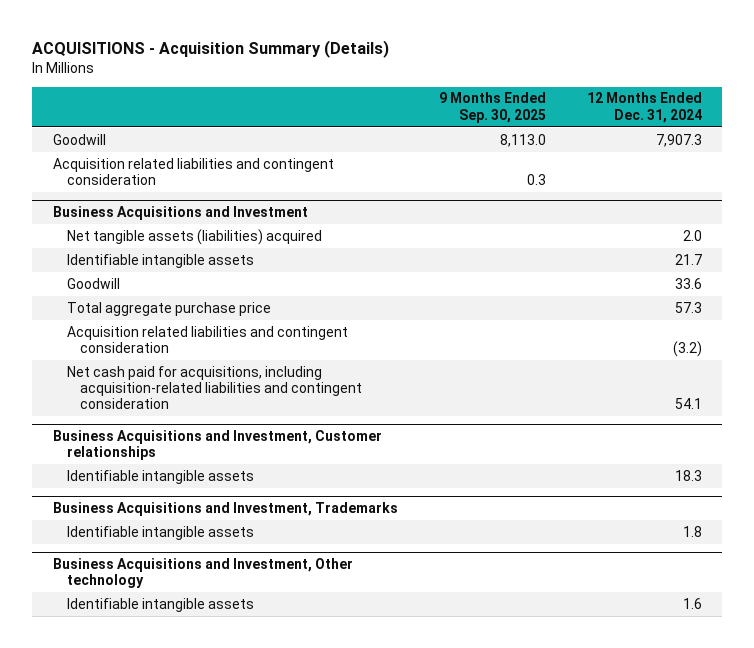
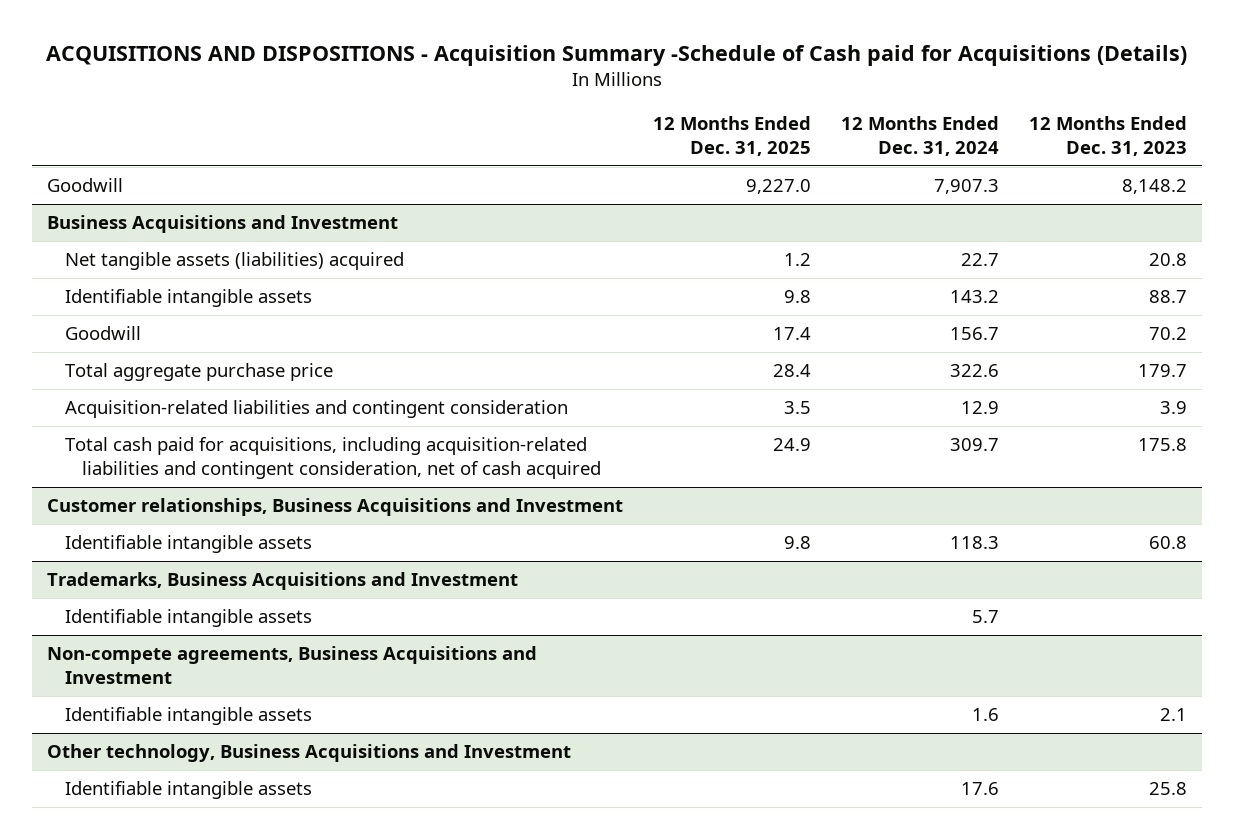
- ACQUISITIONS - Acquisition Summary (Details)
+ ACQUISITIONS AND DISPOSITIONS - Acquisition Summary -Schedule of Cash paid for Acquisitions (Details)
- | 9 Months Ended Sep. 30, 2025 | 12 Months Ended Dec. 31, 2024
+ | 12 Months Ended Dec. 31, 2025 | 12 Months Ended Dec. 31, 2024 | 12 Months Ended Dec. 31, 2023
- Acquisition related liabilities and contingent consideration | 0.3 |
@ Business Acquisitions and Investment
- Net tangible assets (liabilities) acquired | | 2.0
- Identifiable intangible assets | | 21.7
- Goodwill | | 33.6
- Total aggregate purchase price | | 57.3
- Acquisition related liabilities and contingent consideration | | (3.2)
- Net cash paid for acquisitions, including acquisition-related liabilities and contingent consideration | | 54.1
- Business Acquisitions and Investment, Customer relationships
- Identifiable intangible assets | | 18.3
- Business Acquisitions and Investment, Trademarks
- Identifiable intangible assets | | 1.8
- Business Acquisitions and Investment, Other technology
@ Business Acquisitions and Investment
+ Net tangible assets (liabilities) acquired | 1.2 | 22.7 | 20.8
+ Identifiable intangible assets | 9.8 | 143.2 | 88.7
+ Goodwill | 17.4 | 156.7 | 70.2
+ Total aggregate purchase price | 28.4 | 322.6 | 179.7
+ Acquisition-related liabilities and contingent consideration | 3.5 | 12.9 | 3.9
+ Total cash paid for acquisitions, including acquisition-related liabilities and contingent consideration, net of cash acquired | 24.9 | 309.7 | 175.8
+ Customer relationships, Business Acquisitions and Investment
+ Identifiable intangible assets | 9.8 | 118.3 | 60.8
+ Trademarks, Business Acquisitions and Investment
+ Identifiable intangible assets | | 5.7 |
+ Non-compete agreements, Business Acquisitions and Investment
+ Other technology, Business Acquisitions and Investment
+ Identifiable intangible assets | | 17.6 | 25.8

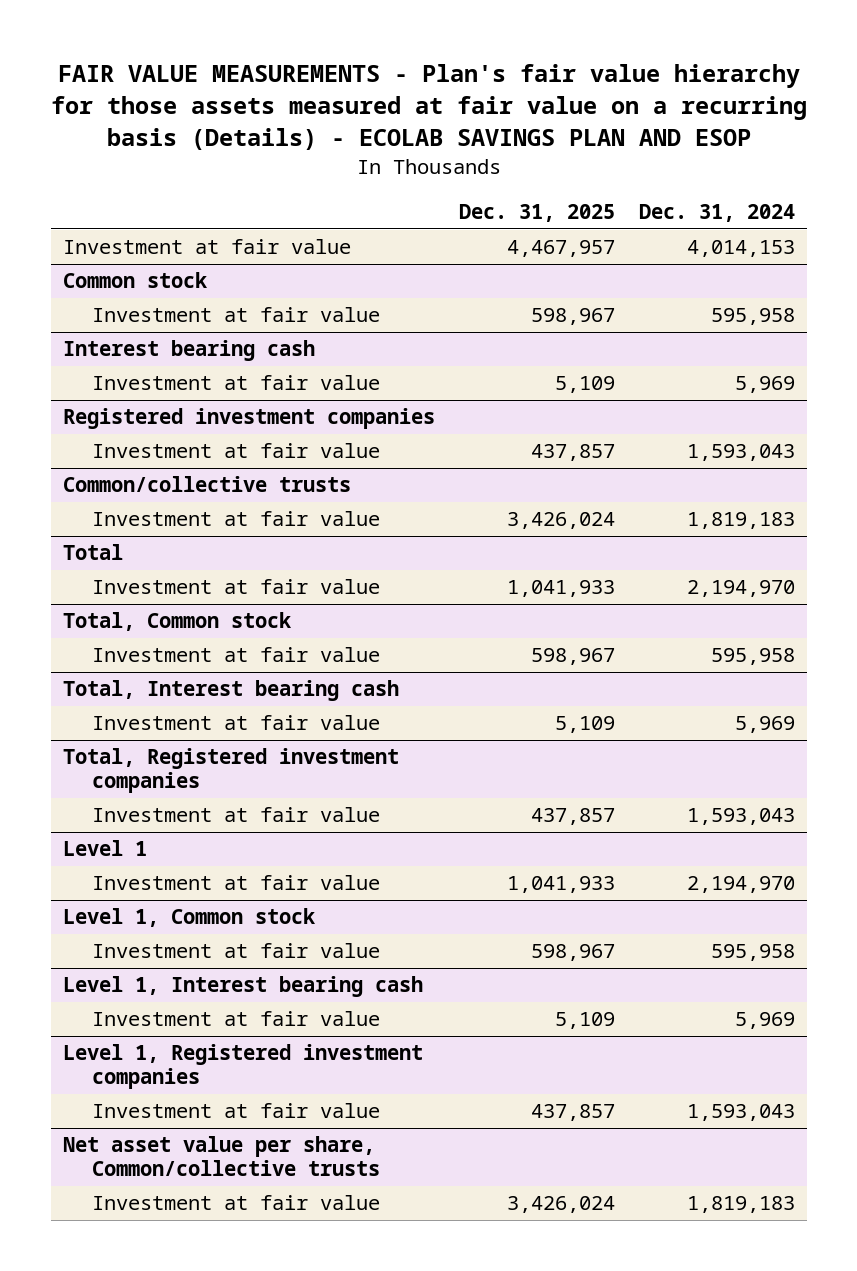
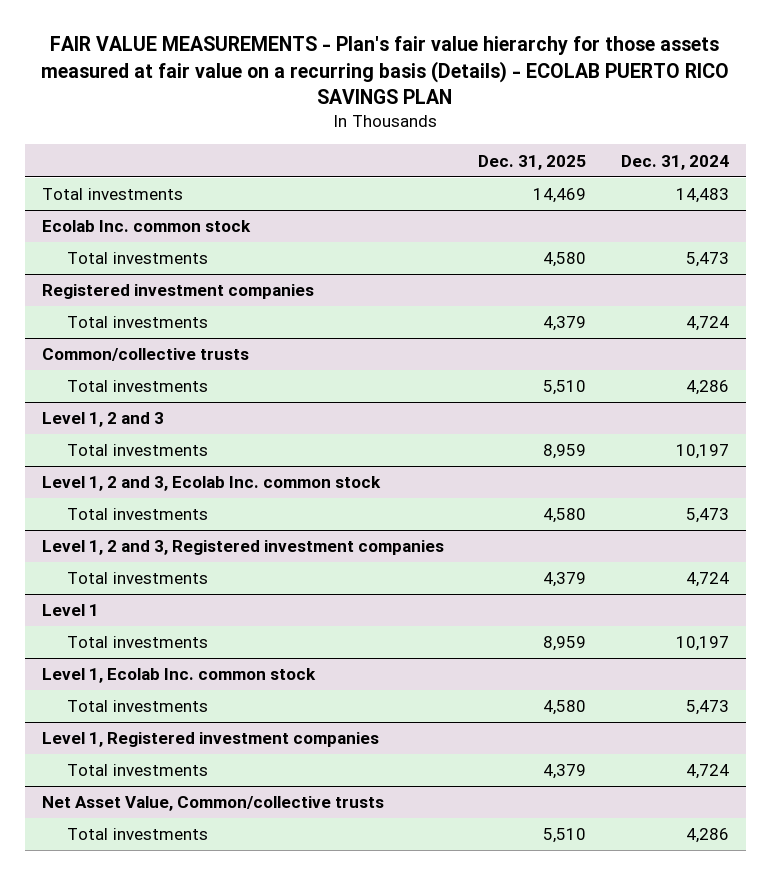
- FAIR VALUE MEASUREMENTS - Plan's fair value hierarchy for those assets measured at fair value on a recurring basis (Details) - ECOLAB SAVINGS PLAN AND ESOP
+ FAIR VALUE MEASUREMENTS - Plan's fair value hierarchy for those assets measured at fair value on a recurring basis (Details) - ECOLAB PUERTO RICO SAVINGS PLAN
- Investment at fair value | 4,467,957 | 4,014,153
- Common stock
- Investment at fair value | 598,967 | 595,958
- Interest bearing cash
- Investment at fair value | 5,109 | 5,969
+ Total investments | 14,469 | 14,483
+ Ecolab Inc. common stock
+ Total investments | 4,580 | 5,473
@ Registered investment companies
- Investment at fair value | 437,857 | 1,593,043
+ Total investments | 4,379 | 4,724
@ Common/collective trusts
- Investment at fair value | 3,426,024 | 1,819,183
- Total
- Investment at fair value | 1,041,933 | 2,194,970
- Total, Common stock
- Investment at fair value | 598,967 | 595,958
- Total, Interest bearing cash
- Investment at fair value | 5,109 | 5,969
- Total, Registered investment companies
- Investment at fair value | 437,857 | 1,593,043
@ Common/collective trusts
+ Total investments | 5,510 | 4,286
+ Level 1, 2 and 3
+ Total investments | 8,959 | 10,197
+ Level 1, 2 and 3, Ecolab Inc. common stock
+ Total investments | 4,580 | 5,473
+ Level 1, 2 and 3, Registered investment companies
+ Total investments | 4,379 | 4,724
@ Level 1
- Investment at fair value | 1,041,933 | 2,194,970
- Level 1, Common stock
- Investment at fair value | 598,967 | 595,958
- Level 1, Interest bearing cash
- Investment at fair value | 5,109 | 5,969
@ Level 1
+ Total investments | 8,959 | 10,197
+ Level 1, Ecolab Inc. common stock
+ Total investments | 4,580 | 5,473
@ Level 1, Registered investment companies
- Investment at fair value | 437,857 | 1,593,043
- Net asset value per share, Common/collective trusts
- Investment at fair value | 3,426,024 | 1,819,183
@ Level 1, Registered investment companies
+ Total investments | 4,379 | 4,724
+ Net Asset Value, Common/collective trusts
+ Total investments | 5,510 | 4,286

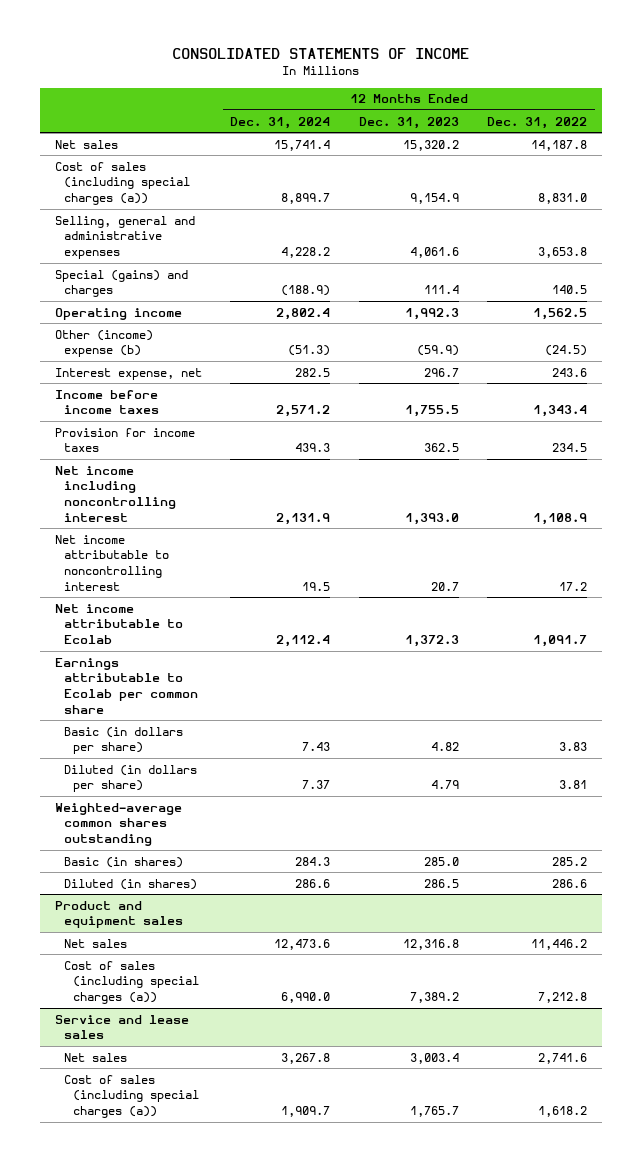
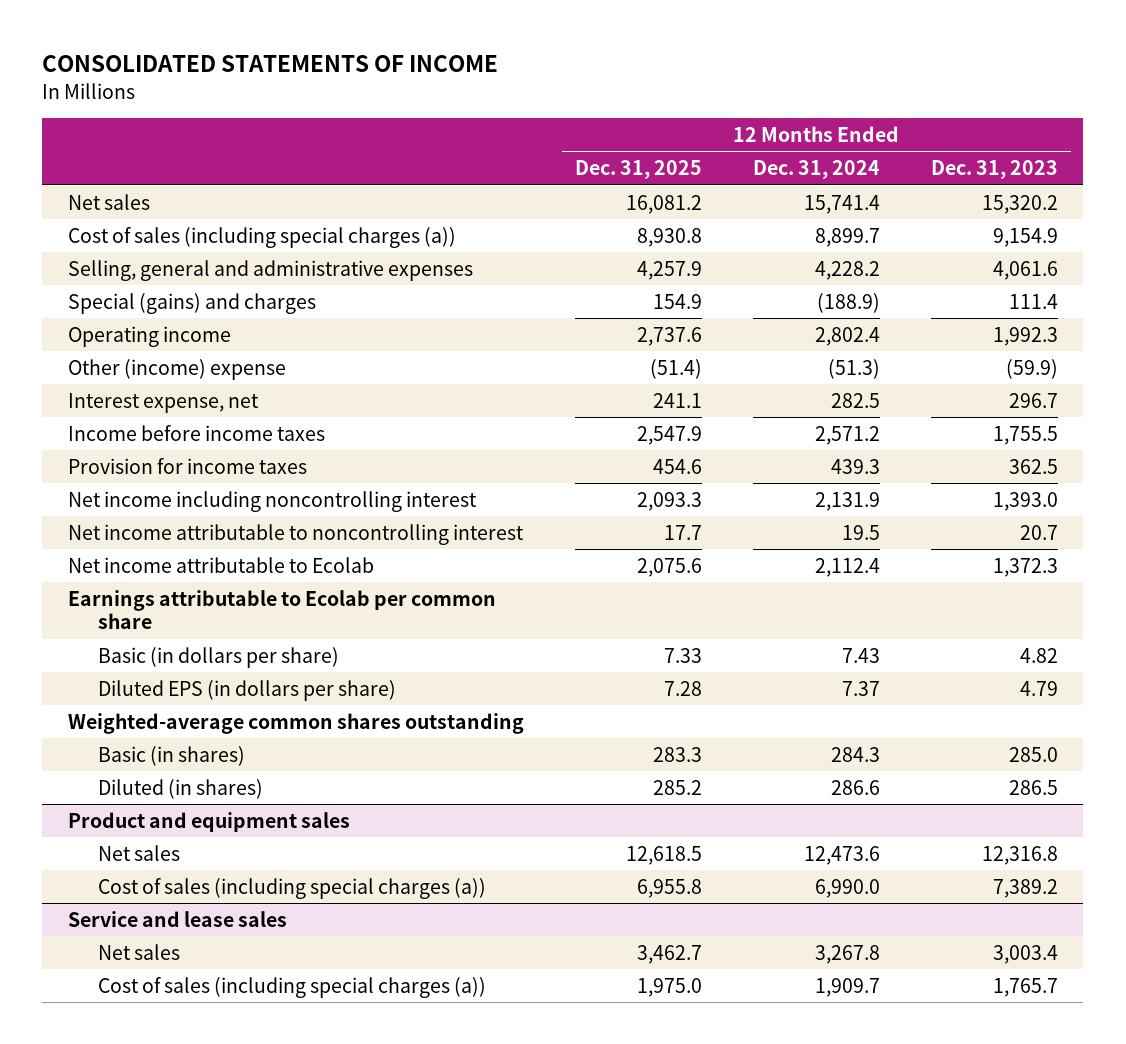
- | 12 Months Ended Dec. 31, 2024 | 12 Months Ended Dec. 31, 2023 | 12 Months Ended Dec. 31, 2022
+ | 12 Months Ended Dec. 31, 2025 | 12 Months Ended Dec. 31, 2024 | 12 Months Ended Dec. 31, 2023
- Other (income) expense (b) | (51.3) | (59.9) | (24.5)
+ Other (income) expense | (51.4) | (51.3) | (59.9)
- Diluted (in dollars per share) | 7.37 | 4.79 | 3.81
+ Diluted EPS (in dollars per share) | 7.28 | 7.37 | 4.79

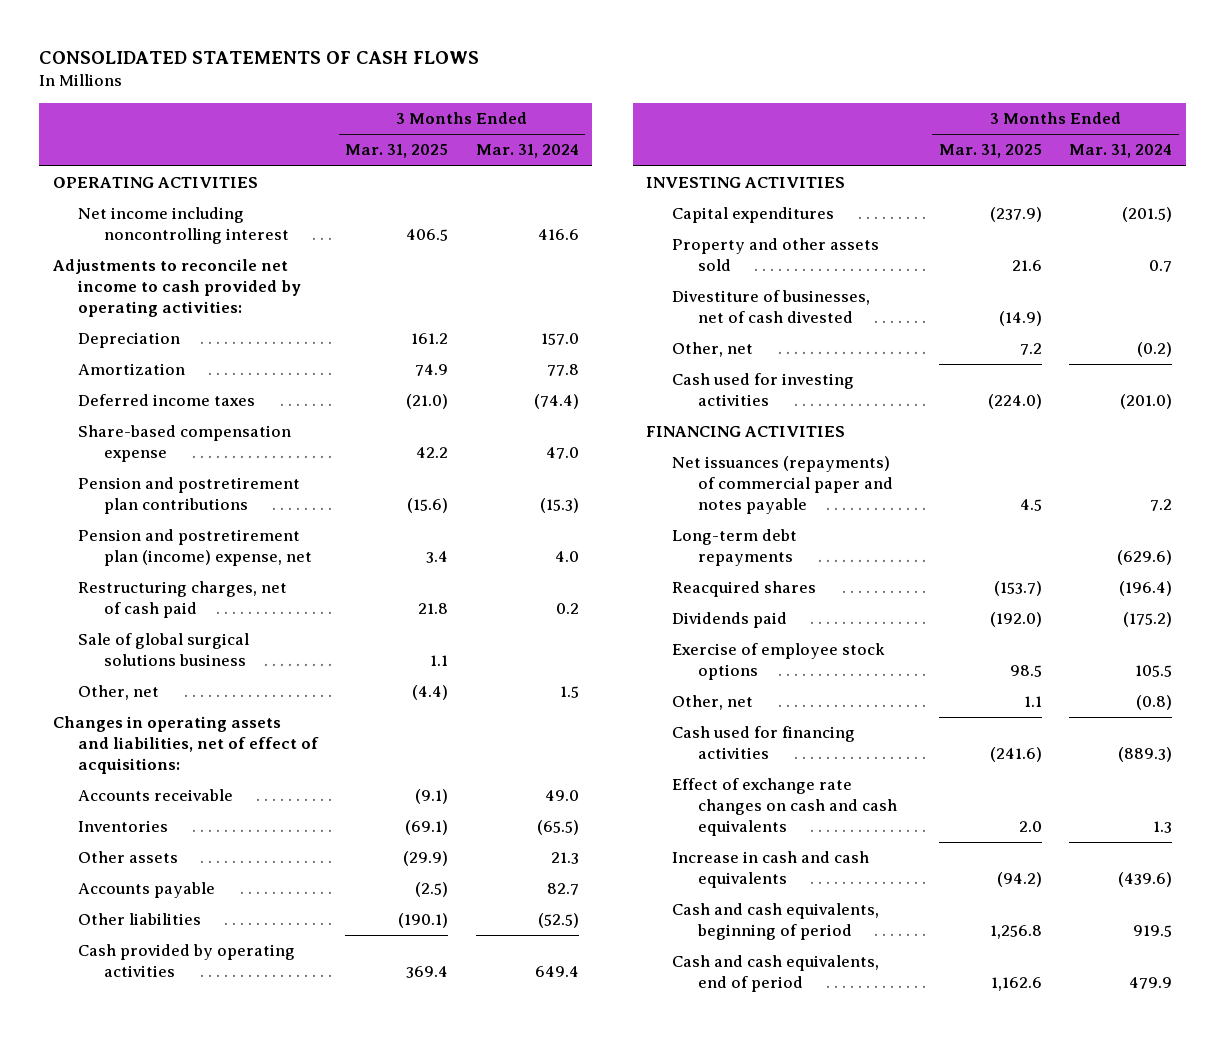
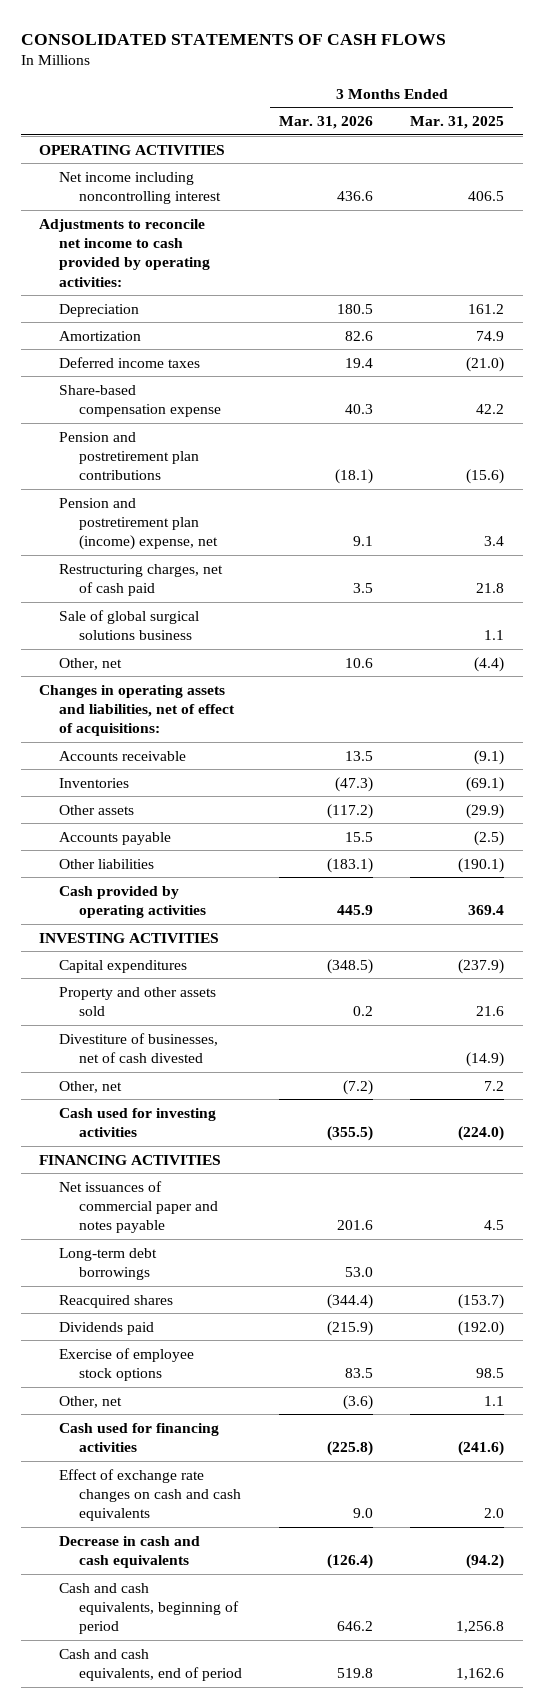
- | 3 Months Ended Mar. 31, 2025 | 3 Months Ended Mar. 31, 2024
+ | 3 Months Ended Mar. 31, 2026 | 3 Months Ended Mar. 31, 2025
- Net issuances (repayments) of commercial paper and notes payable | 4.5 | 7.2
- Long-term debt repayments | | (629.6)
+ Net issuances of commercial paper and notes payable | 201.6 | 4.5
+ Long-term debt borrowings | 53.0 |
- Increase in cash and cash equivalents | (94.2) | (439.6)
+ Decrease in cash and cash equivalents | (126.4) | (94.2)

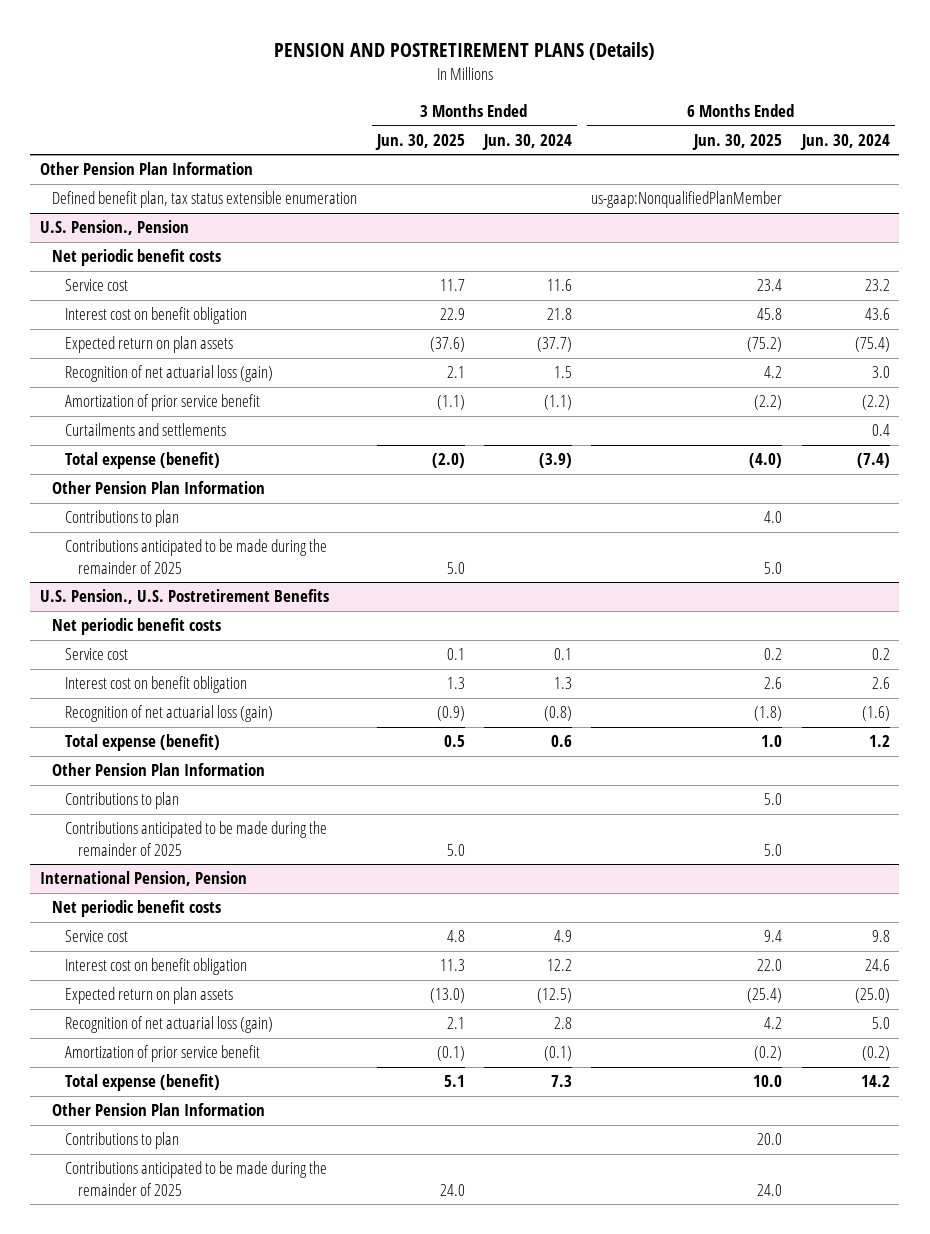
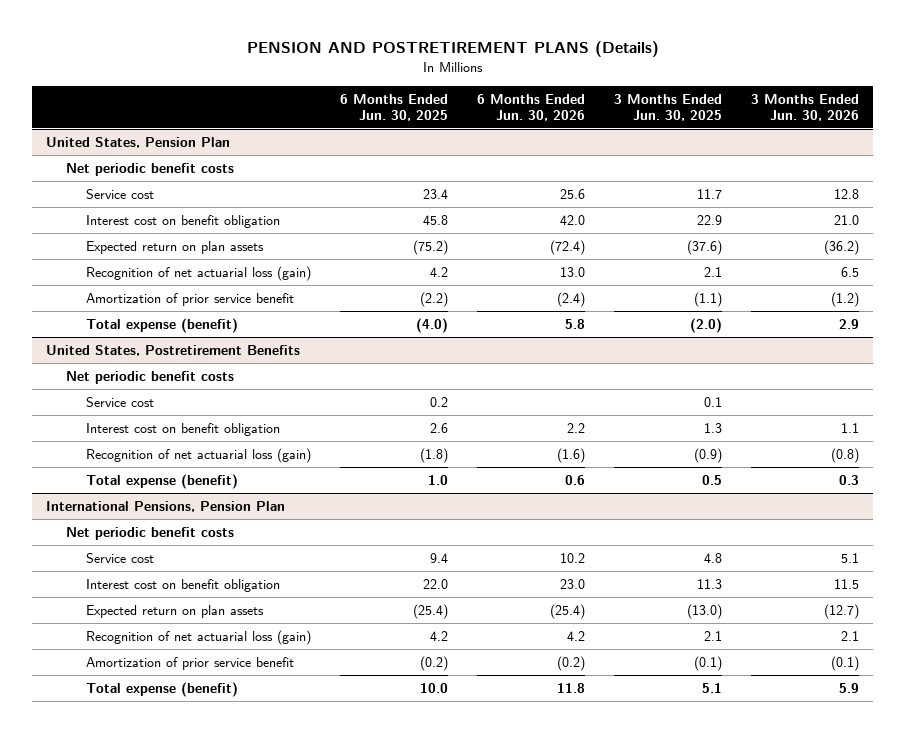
- | 3 Months Ended Jun. 30, 2025 | 3 Months Ended Jun. 30, 2024 | 6 Months Ended Jun. 30, 2025 | 6 Months Ended Jun. 30, 2024
+ | 6 Months Ended Jun. 30, 2025 | 6 Months Ended Jun. 30, 2026 | 3 Months Ended Jun. 30, 2025 | 3 Months Ended Jun. 30, 2026
- Other Pension Plan Information
- Defined benefit plan, tax status extensible enumeration | | | us-gaap:NonqualifiedPlanMember |
- U.S. Pension., Pension
+ United States, Pension Plan
- Curtailments and settlements | | | | 0.4
- Other Pension Plan Information
- Contributions to plan | | | 4.0 |
- Contributions anticipated to be made during the remainder of 2025 | 5.0 | | 5.0 |
- U.S. Pension., U.S. Postretirement Benefits
+ United States, Postretirement Benefits
- Other Pension Plan Information
- Contributions to plan | | | 5.0 |
- Contributions anticipated to be made during the remainder of 2025 | 5.0 | | 5.0 |
- International Pension, Pension
+ International Pensions, Pension Plan
- Other Pension Plan Information
- Contributions to plan | | | 20.0 |
- Contributions anticipated to be made during the remainder of 2025 | 24.0 | | 24.0 |

